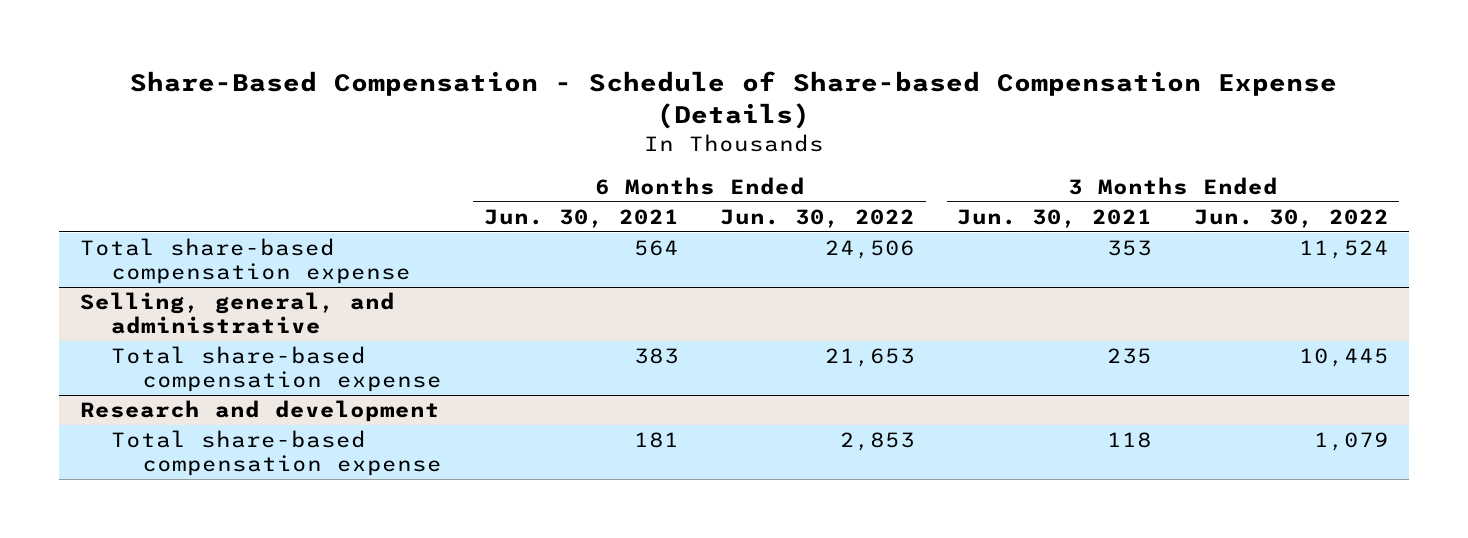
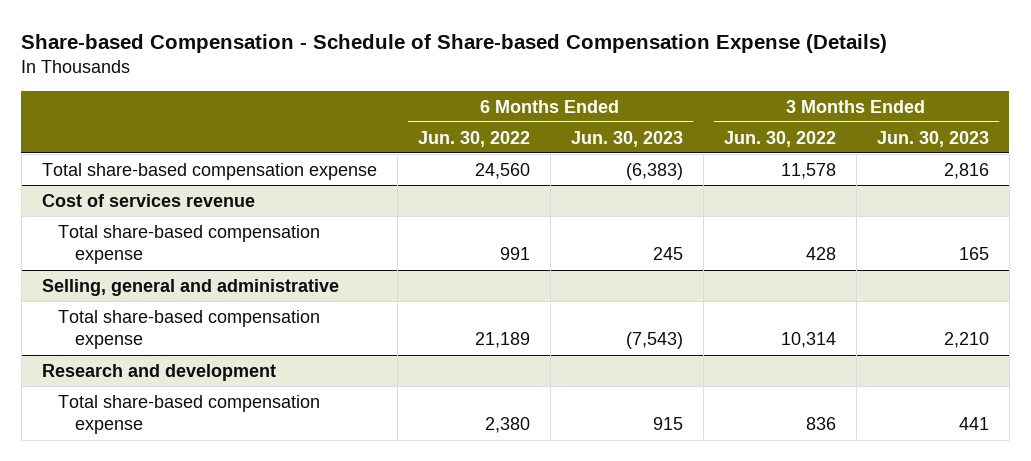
- Share-Based Compensation - Schedule of Share-based Compensation Expense (Details)
+ Share-based Compensation - Schedule of Share-based Compensation Expense (Details)
- | 6 Months Ended Jun. 30, 2021 | 6 Months Ended Jun. 30, 2022 | 3 Months Ended Jun. 30, 2021 | 3 Months Ended Jun. 30, 2022
+ | 6 Months Ended Jun. 30, 2022 | 6 Months Ended Jun. 30, 2023 | 3 Months Ended Jun. 30, 2022 | 3 Months Ended Jun. 30, 2023
- Total share-based compensation expense | 564 | 24,506 | 353 | 11,524
- Selling, general, and administrative
- Total share-based compensation expense | 383 | 21,653 | 235 | 10,445
+ Total share-based compensation expense | 24,560 | (6,383) | 11,578 | 2,816
+ Cost of services revenue
+ Total share-based compensation expense | 991 | 245 | 428 | 165
+ Selling, general and administrative
+ Total share-based compensation expense | 21,189 | (7,543) | 10,314 | 2,210
@ Research and development
- Total share-based compensation expense | 181 | 2,853 | 118 | 1,079
+ Total share-based compensation expense | 2,380 | 915 | 836 | 441

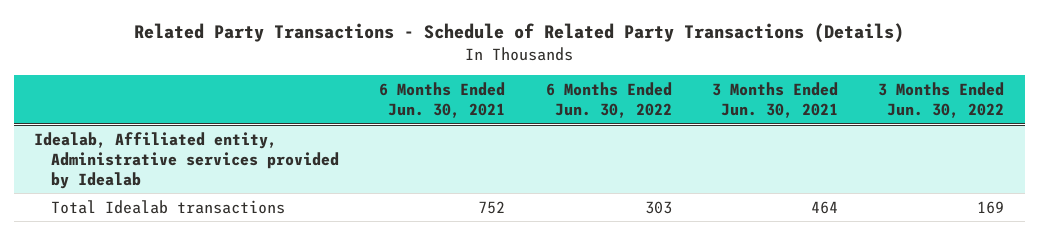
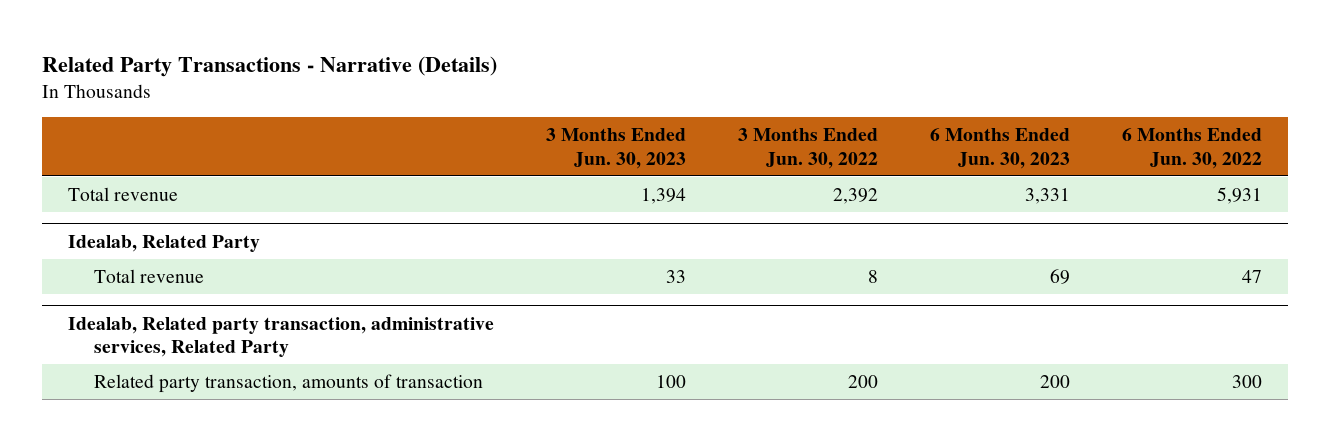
- Related Party Transactions - Schedule of Related Party Transactions (Details)
+ Related Party Transactions - Narrative (Details)
- | 6 Months Ended Jun. 30, 2021 | 6 Months Ended Jun. 30, 2022 | 3 Months Ended Jun. 30, 2021 | 3 Months Ended Jun. 30, 2022
+ | 3 Months Ended Jun. 30, 2023 | 3 Months Ended Jun. 30, 2022 | 6 Months Ended Jun. 30, 2023 | 6 Months Ended Jun. 30, 2022
- Idealab, Affiliated entity, Administrative services provided by Idealab
- Total Idealab transactions | 752 | 303 | 464 | 169
+ Total revenue | 1,394 | 2,392 | 3,331 | 5,931
+ Idealab, Related Party
+ Total revenue | 33 | 8 | 69 | 47
+ Idealab, Related party transaction, administrative services, Related Party
+ Related party transaction, amounts of transaction | 100 | 200 | 200 | 300

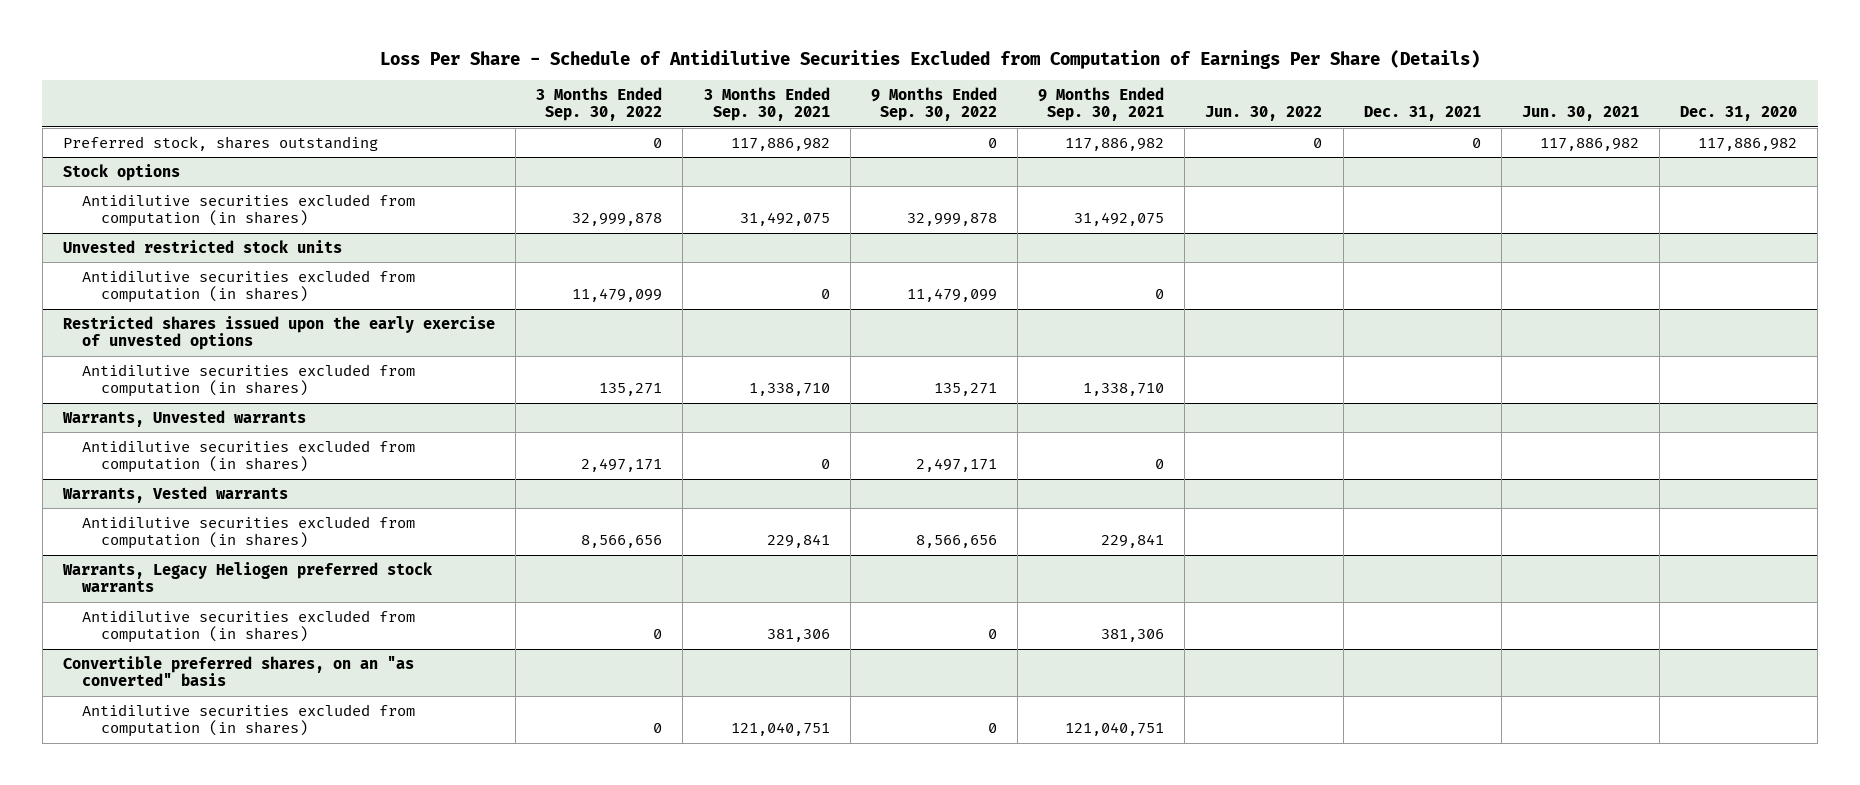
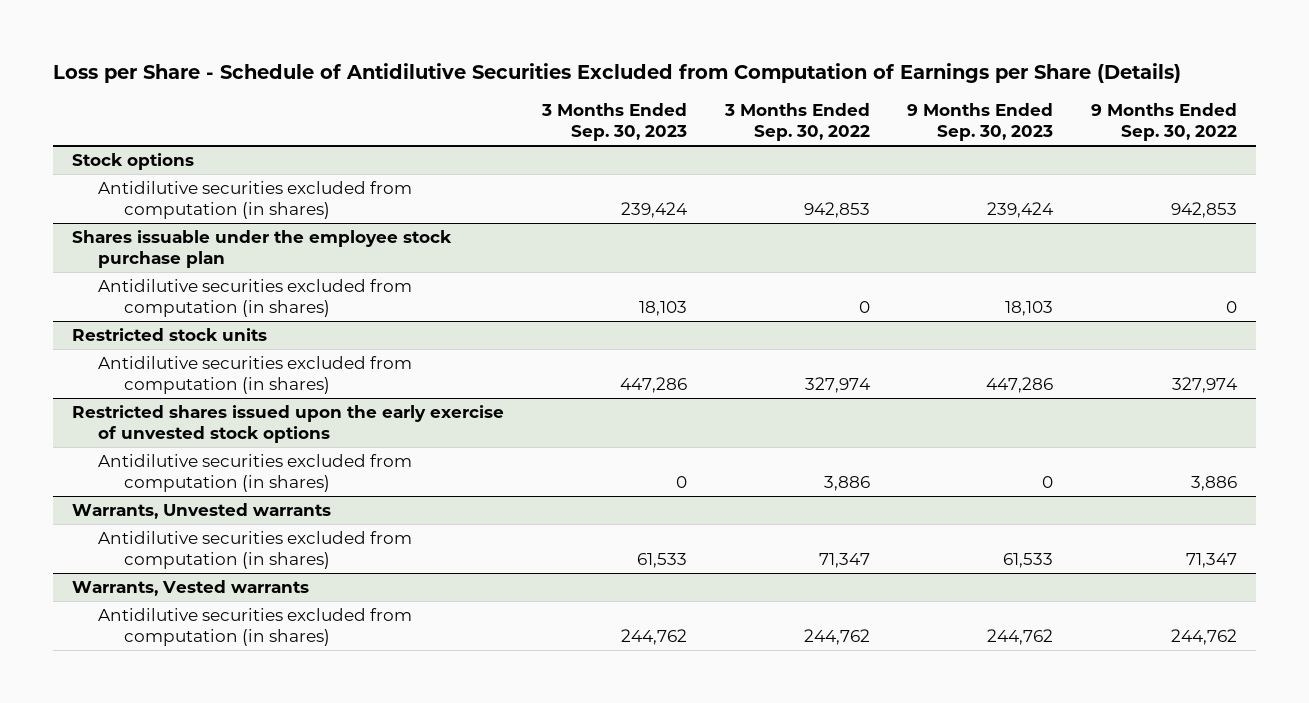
- Loss Per Share - Schedule of Antidilutive Securities Excluded from Computation of Earnings Per Share (Details)
+ Loss per Share - Schedule of Antidilutive Securities Excluded from Computation of Earnings per Share (Details)
- | 3 Months Ended Sep. 30, 2022 | 3 Months Ended Sep. 30, 2021 | 9 Months Ended Sep. 30, 2022 | 9 Months Ended Sep. 30, 2021 | Jun. 30, 2022 | Dec. 31, 2021 | Jun. 30, 2021 | Dec. 31, 2020
+ | 3 Months Ended Sep. 30, 2023 | 3 Months Ended Sep. 30, 2022 | 9 Months Ended Sep. 30, 2023 | 9 Months Ended Sep. 30, 2022
- Preferred stock, shares outstanding | 0 | 117,886,982 | 0 | 117,886,982 | 0 | 0 | 117,886,982 | 117,886,982
@ Stock options
- Antidilutive securities excluded from computation (in shares) | 32,999,878 | 31,492,075 | 32,999,878 | 31,492,075 | | | |
- Unvested restricted stock units
- Antidilutive securities excluded from computation (in shares) | 11,479,099 | 0 | 11,479,099 | 0 | | | |
- Restricted shares issued upon the early exercise of unvested options
- Antidilutive securities excluded from computation (in shares) | 135,271 | 1,338,710 | 135,271 | 1,338,710 | | | |
@ Stock options
+ Antidilutive securities excluded from computation (in shares) | 239,424 | 942,853 | 239,424 | 942,853
+ Shares issuable under the employee stock purchase plan
+ Antidilutive securities excluded from computation (in shares) | 18,103 | 0 | 18,103 | 0
+ Restricted stock units
+ Antidilutive securities excluded from computation (in shares) | 447,286 | 327,974 | 447,286 | 327,974
+ Restricted shares issued upon the early exercise of unvested stock options
+ Antidilutive securities excluded from computation (in shares) | 0 | 3,886 | 0 | 3,886
@ Warrants, Unvested warrants
- Antidilutive securities excluded from computation (in shares) | 2,497,171 | 0 | 2,497,171 | 0 | | | |
+ Antidilutive securities excluded from computation (in shares) | 61,533 | 71,347 | 61,533 | 71,347
@ Warrants, Vested warrants
- Antidilutive securities excluded from computation (in shares) | 8,566,656 | 229,841 | 8,566,656 | 229,841 | | | |
- Warrants, Legacy Heliogen preferred stock warrants
- Antidilutive securities excluded from computation (in shares) | 0 | 381,306 | 0 | 381,306 | | | |
- Convertible preferred shares, on an "as converted" basis
- Antidilutive securities excluded from computation (in shares) | 0 | 121,040,751 | 0 | 121,040,751 | | | |
@ Warrants, Vested warrants
+ Antidilutive securities excluded from computation (in shares) | 244,762 | 244,762 | 244,762 | 244,762

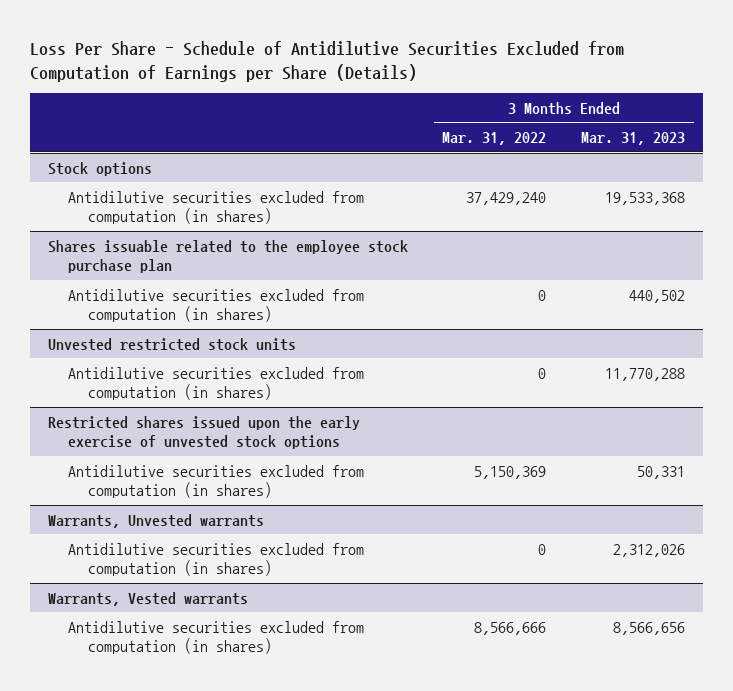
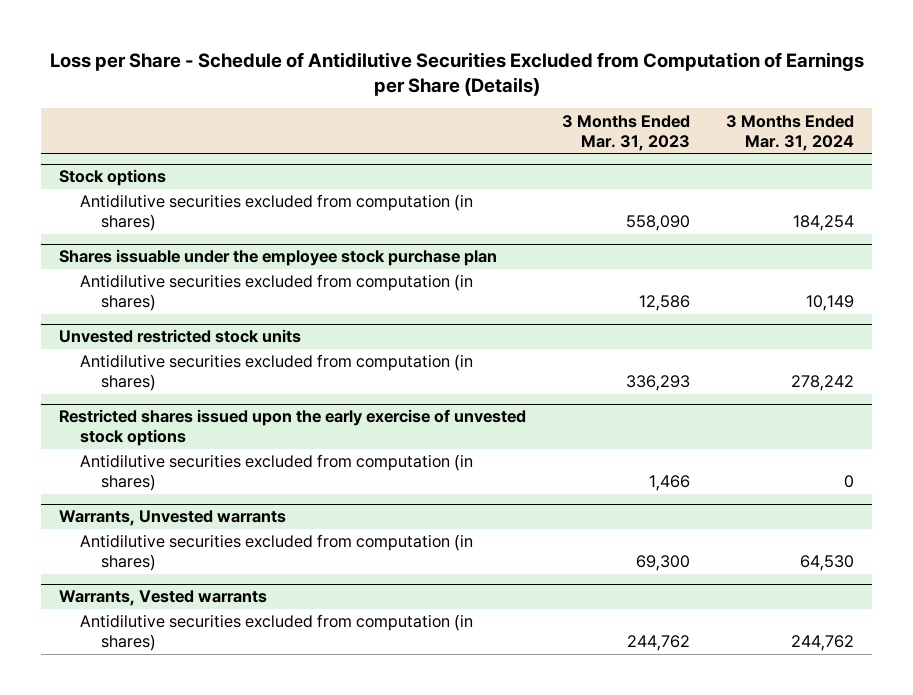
- Loss Per Share - Schedule of Antidilutive Securities Excluded from Computation of Earnings per Share (Details)
+ Loss per Share - Schedule of Antidilutive Securities Excluded from Computation of Earnings per Share (Details)
- | 3 Months Ended Mar. 31, 2022 | 3 Months Ended Mar. 31, 2023
+ | 3 Months Ended Mar. 31, 2023 | 3 Months Ended Mar. 31, 2024
@ Stock options
- Antidilutive securities excluded from computation (in shares) | 37,429,240 | 19,533,368
- Shares issuable related to the employee stock purchase plan
- Antidilutive securities excluded from computation (in shares) | 0 | 440,502
@ Stock options
+ Antidilutive securities excluded from computation (in shares) | 558,090 | 184,254
+ Shares issuable under the employee stock purchase plan
+ Antidilutive securities excluded from computation (in shares) | 12,586 | 10,149
@ Unvested restricted stock units
- Antidilutive securities excluded from computation (in shares) | 0 | 11,770,288
+ Antidilutive securities excluded from computation (in shares) | 336,293 | 278,242
@ Restricted shares issued upon the early exercise of unvested stock options
- Antidilutive securities excluded from computation (in shares) | 5,150,369 | 50,331
+ Antidilutive securities excluded from computation (in shares) | 1,466 | 0
@ Warrants, Unvested warrants
- Antidilutive securities excluded from computation (in shares) | 0 | 2,312,026
+ Antidilutive securities excluded from computation (in shares) | 69,300 | 64,530
@ Warrants, Vested warrants
- Antidilutive securities excluded from computation (in shares) | 8,566,666 | 8,566,656
+ Antidilutive securities excluded from computation (in shares) | 244,762 | 244,762

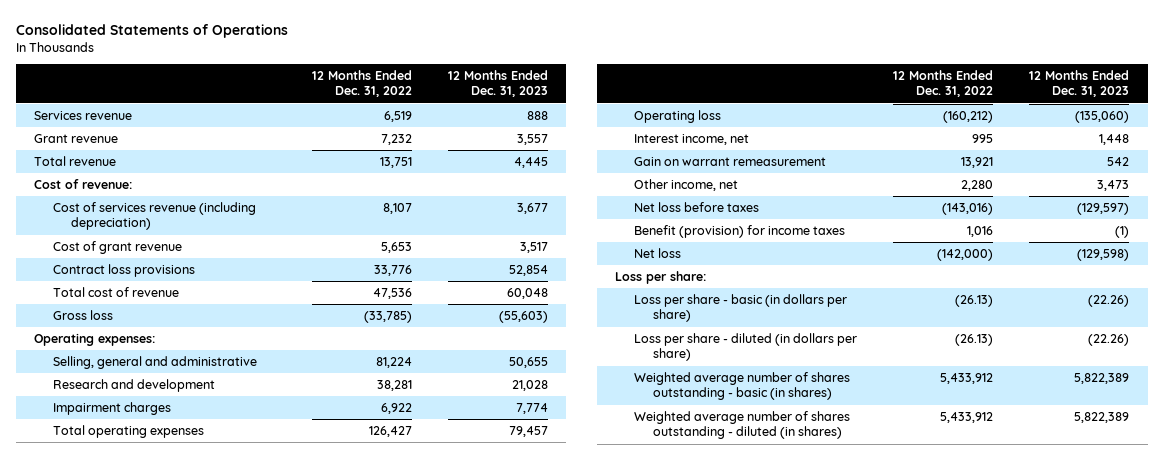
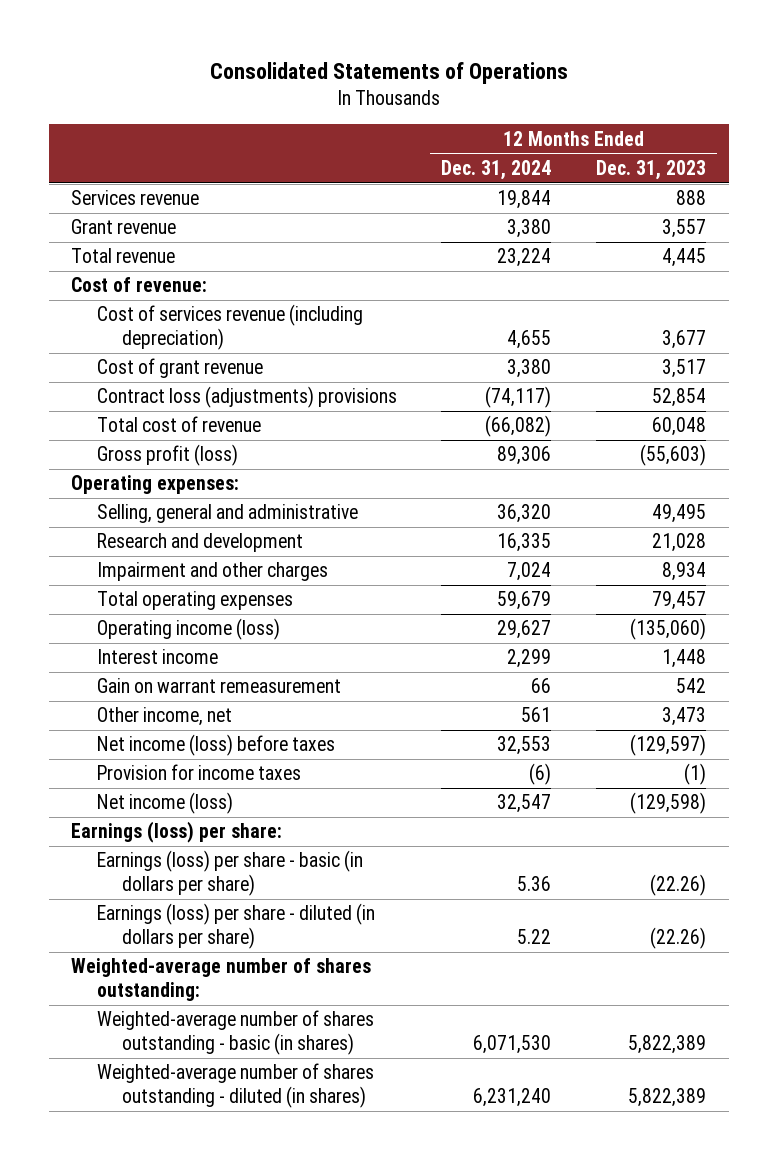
- | 12 Months Ended Dec. 31, 2022 | 12 Months Ended Dec. 31, 2023
+ | 12 Months Ended Dec. 31, 2024 | 12 Months Ended Dec. 31, 2023
- Contract loss provisions | 33,776 | 52,854
+ Contract loss (adjustments) provisions | (74,117) | 52,854
- Gross loss | (33,785) | (55,603)
+ Gross profit (loss) | 89,306 | (55,603)
- Selling, general and administrative | 81,224 | 50,655
+ Selling, general and administrative | 36,320 | 49,495
- Impairment charges | 6,922 | 7,774
+ Impairment and other charges | 7,024 | 8,934
- Operating loss | (160,212) | (135,060)
- Interest income, net | 995 | 1,448
+ Operating income (loss) | 29,627 | (135,060)
+ Interest income | 2,299 | 1,448
- Net loss before taxes | (143,016) | (129,597)
- Benefit (provision) for income taxes | 1,016 | (1)
- Net loss | (142,000) | (129,598)
- Loss per share:
- Loss per share - basic (in dollars per share) | (26.13) | (22.26)
- Loss per share - diluted (in dollars per share) | (26.13) | (22.26)
- Weighted average number of shares outstanding - basic (in shares) | 5,433,912 | 5,822,389
- Weighted average number of shares outstanding - diluted (in shares) | 5,433,912 | 5,822,389
+ Net income (loss) before taxes | 32,553 | (129,597)
+ Provision for income taxes | (6) | (1)
+ Net income (loss) | 32,547 | (129,598)
+ Earnings (loss) per share:
+ Earnings (loss) per share - basic (in dollars per share) | 5.36 | (22.26)
+ Earnings (loss) per share - diluted (in dollars per share) | 5.22 | (22.26)
+ Weighted-average number of shares outstanding:
+ Weighted-average number of shares outstanding - basic (in shares) | 6,071,530 | 5,822,389
+ Weighted-average number of shares outstanding - diluted (in shares) | 6,231,240 | 5,822,389

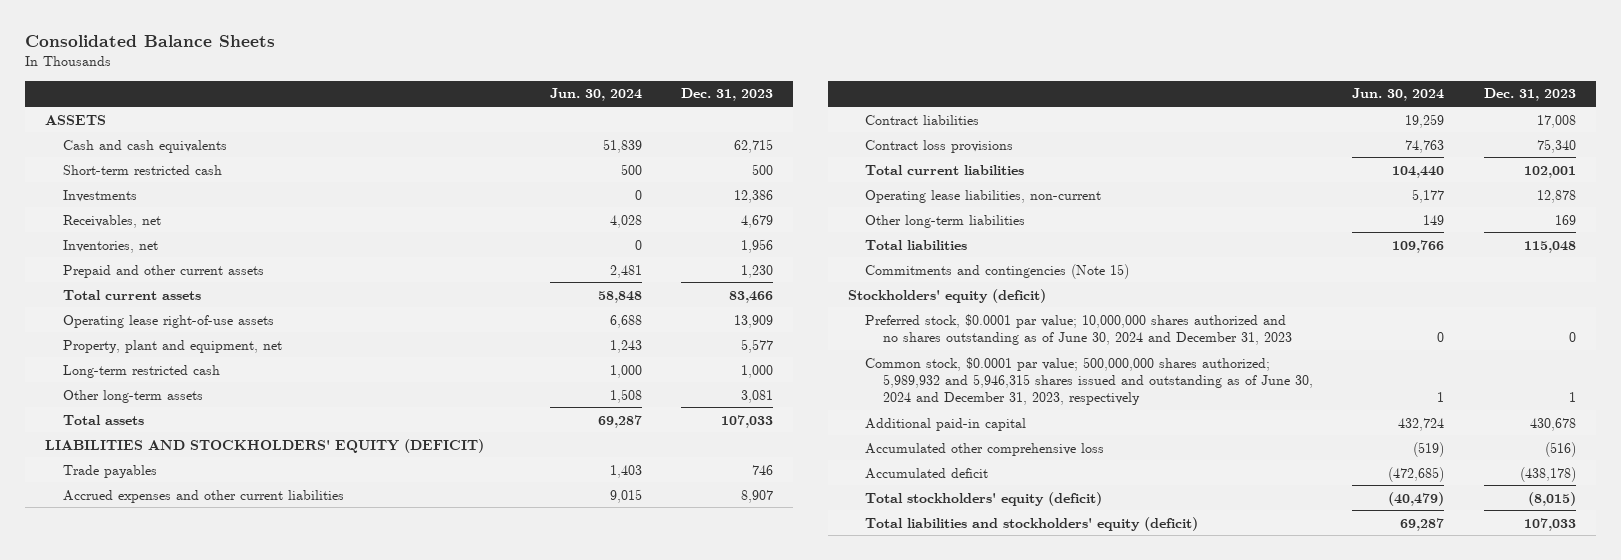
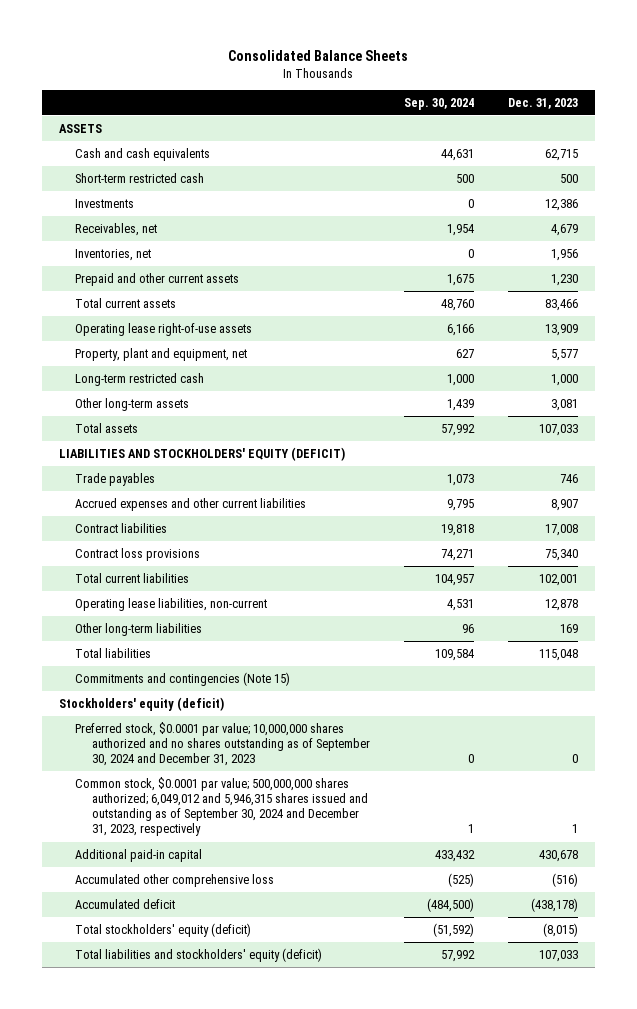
- | Jun. 30, 2024 | Dec. 31, 2023
+ | Sep. 30, 2024 | Dec. 31, 2023
- Preferred stock, $0.0001 par value; 10,000,000 shares authorized and no shares outstanding as of June 30, 2024 and December 31, 2023 | 0 | 0
- Common stock, $0.0001 par value; 500,000,000 shares authorized; 5,989,932 and 5,946,315 shares issued and outstanding as of June 30, 2024 and December 31, 2023, respectively | 1 | 1
+ Preferred stock, $0.0001 par value; 10,000,000 shares authorized and no shares outstanding as of September 30, 2024 and December 31, 2023 | 0 | 0
+ Common stock, $0.0001 par value; 500,000,000 shares authorized; 6,049,012 and 5,946,315 shares issued and outstanding as of September 30, 2024 and December 31, 2023, respectively | 1 | 1

